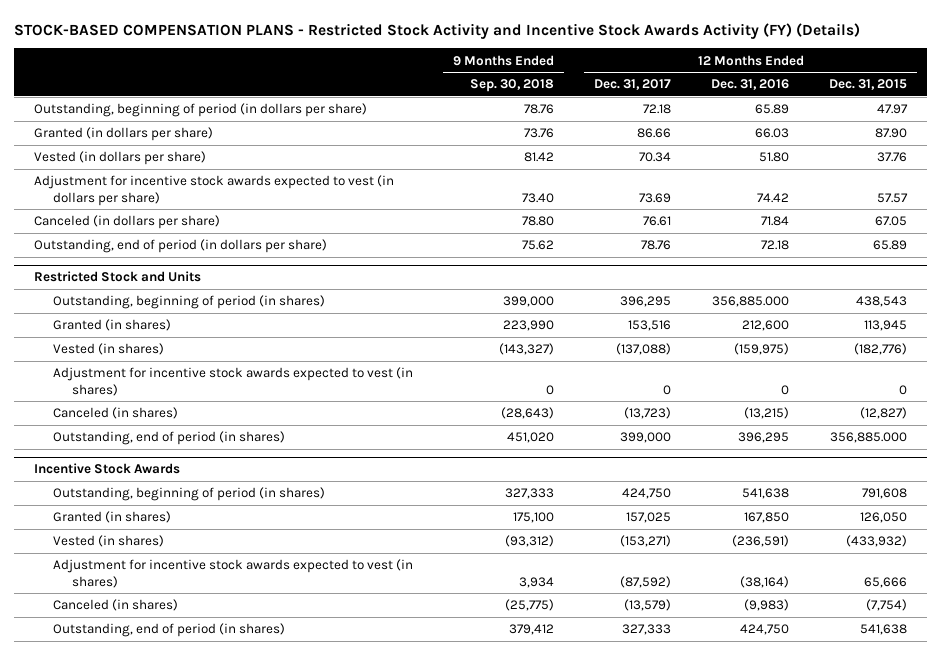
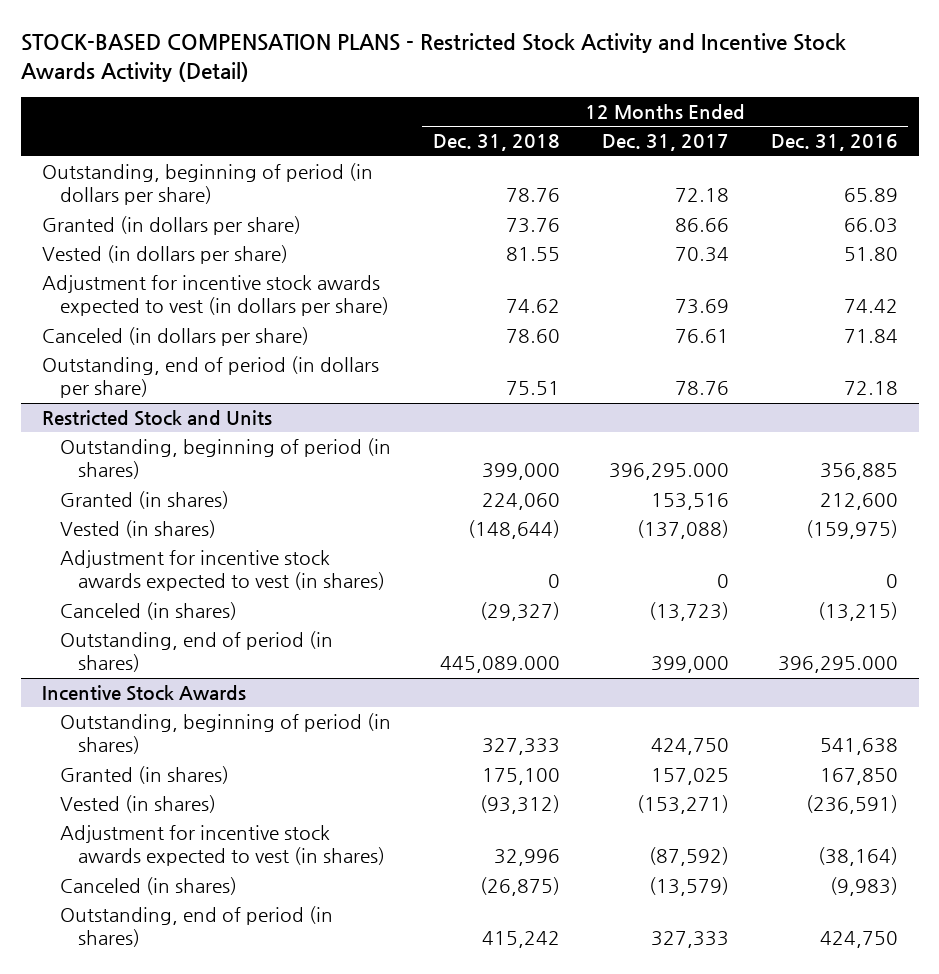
- STOCK-BASED COMPENSATION PLANS - Restricted Stock Activity and Incentive Stock Awards Activity (FY) (Details)
+ STOCK-BASED COMPENSATION PLANS - Restricted Stock Activity and Incentive Stock Awards Activity (Detail)
- | 9 Months Ended Sep. 30, 2018 | 12 Months Ended Dec. 31, 2017 | 12 Months Ended Dec. 31, 2016 | 12 Months Ended Dec. 31, 2015
+ | 12 Months Ended Dec. 31, 2018 | 12 Months Ended Dec. 31, 2017 | 12 Months Ended Dec. 31, 2016
@ Restricted Stock and Units
- Outstanding, beginning of period (in shares) | 399,000 | 396,295 | 356,885.000 | 438,543
+ Outstanding, beginning of period (in shares) | 399,000 | 396,295.000 | 356,885
- Outstanding, end of period (in shares) | 451,020 | 399,000 | 396,295 | 356,885.000
+ Outstanding, end of period (in shares) | 445,089.000 | 399,000 | 396,295.000

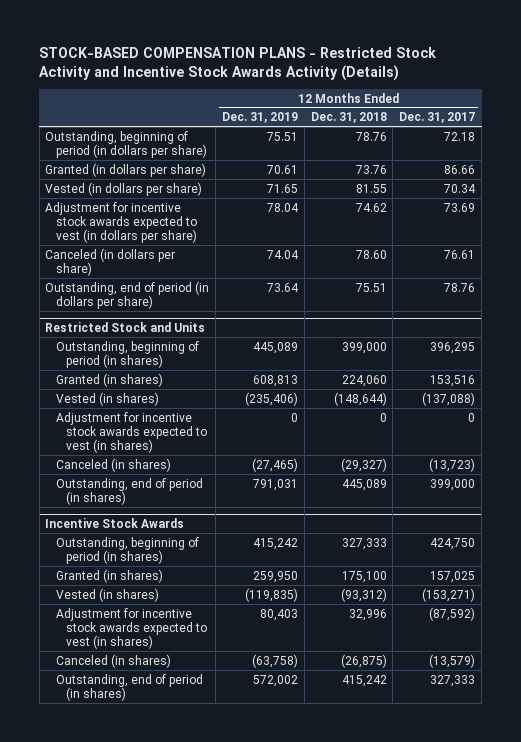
- STOCK-BASED COMPENSATION PLANS - Restricted Stock Activity and Incentive Stock Awards Activity (Detail)
+ STOCK-BASED COMPENSATION PLANS - Restricted Stock Activity and Incentive Stock Awards Activity (Details)
- | 12 Months Ended Dec. 31, 2018 | 12 Months Ended Dec. 31, 2017 | 12 Months Ended Dec. 31, 2016
+ | 12 Months Ended Dec. 31, 2019 | 12 Months Ended Dec. 31, 2018 | 12 Months Ended Dec. 31, 2017
@ Restricted Stock and Units
- Outstanding, beginning of period (in shares) | 399,000 | 396,295.000 | 356,885
+ Outstanding, beginning of period (in shares) | 445,089 | 399,000 | 396,295
- Outstanding, end of period (in shares) | 445,089.000 | 399,000 | 396,295.000
+ Outstanding, end of period (in shares) | 791,031 | 445,089 | 399,000

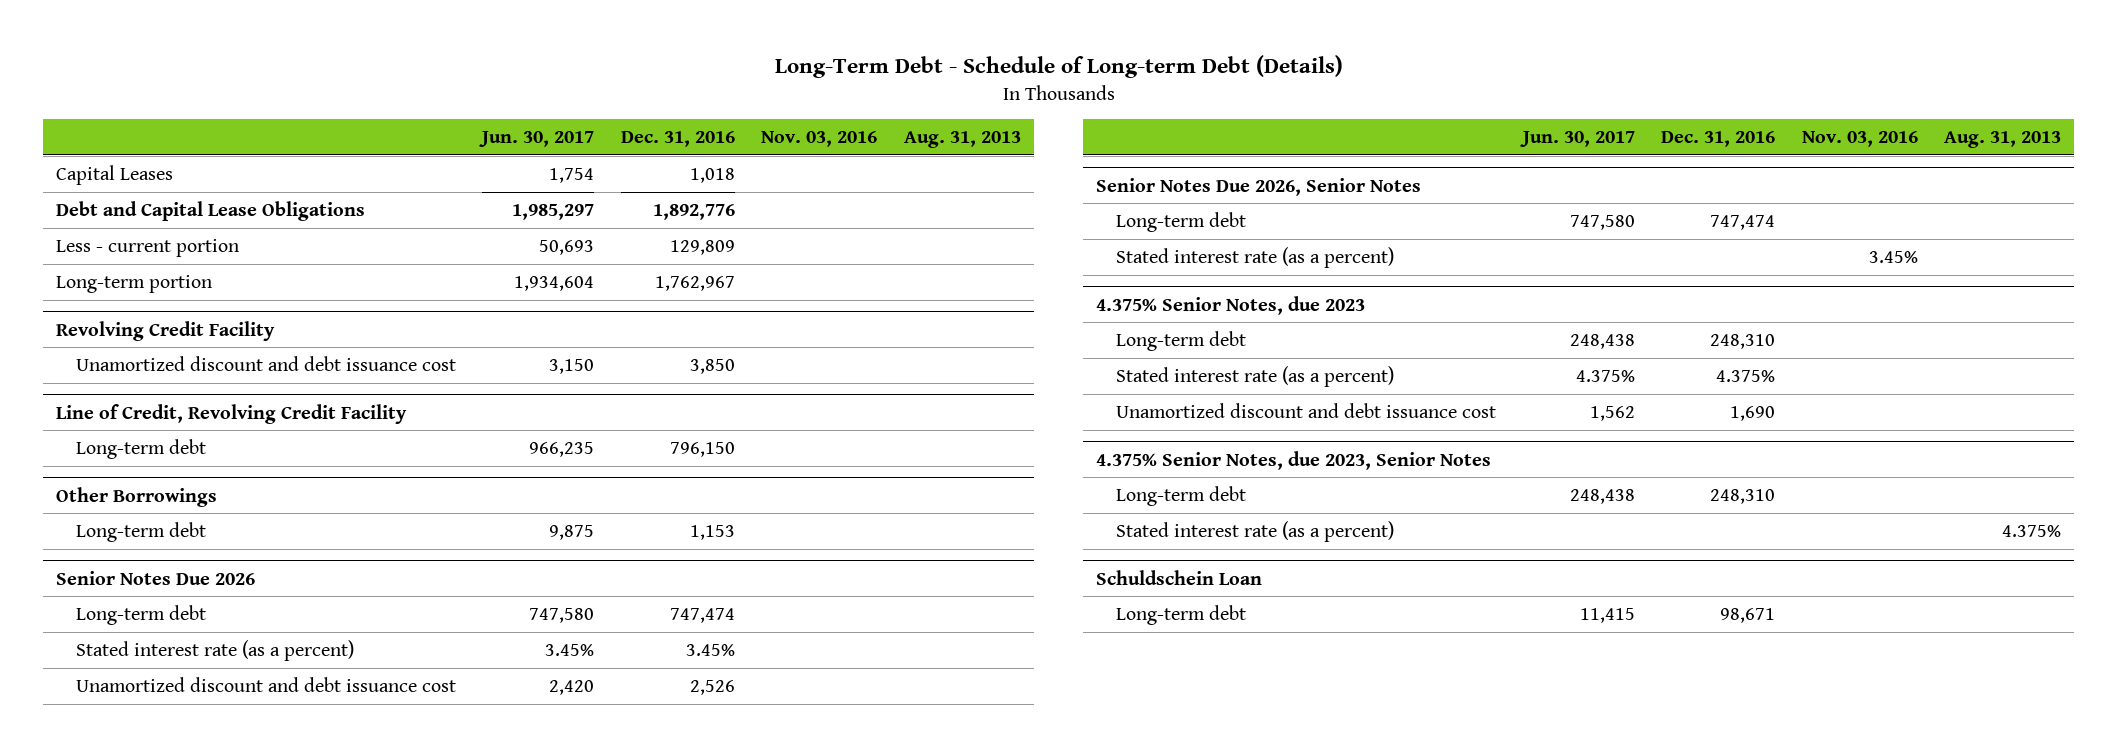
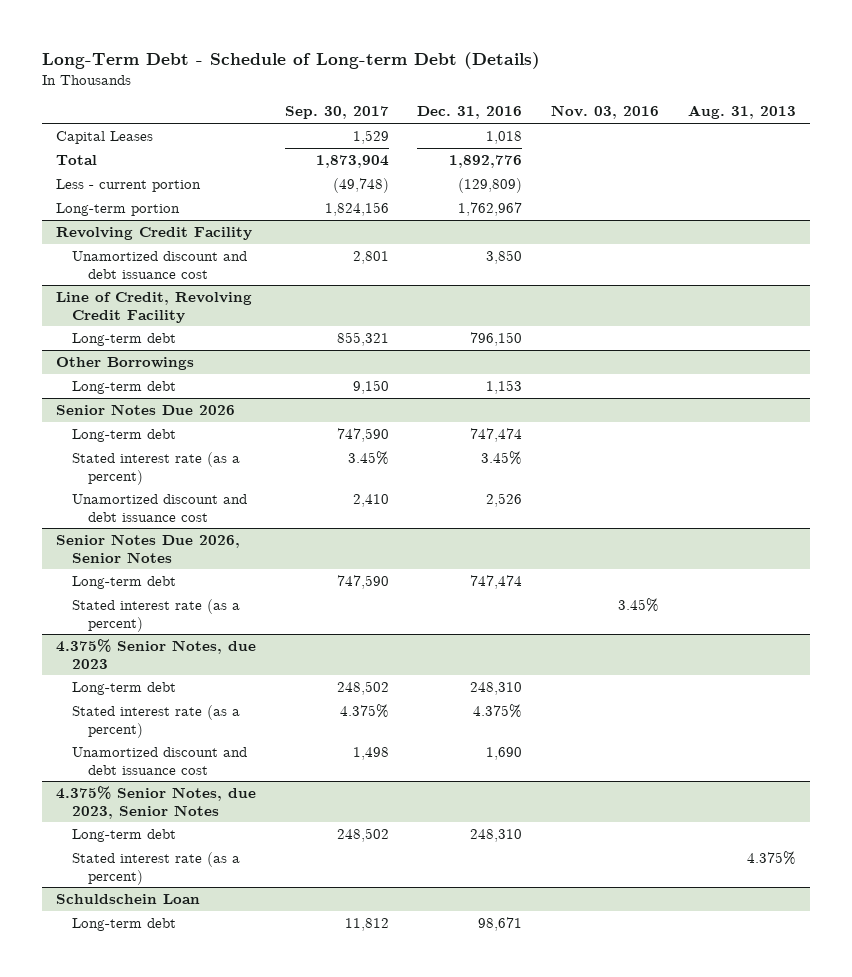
- | Jun. 30, 2017 | Dec. 31, 2016 | Nov. 03, 2016 | Aug. 31, 2013
+ | Sep. 30, 2017 | Dec. 31, 2016 | Nov. 03, 2016 | Aug. 31, 2013
- Debt and Capital Lease Obligations | 1,985,297 | 1,892,776 | |
- Less - current portion | 50,693 | 129,809 | |
+ Total | 1,873,904 | 1,892,776 | |
+ Less - current portion | (49,748) | (129,809) | |

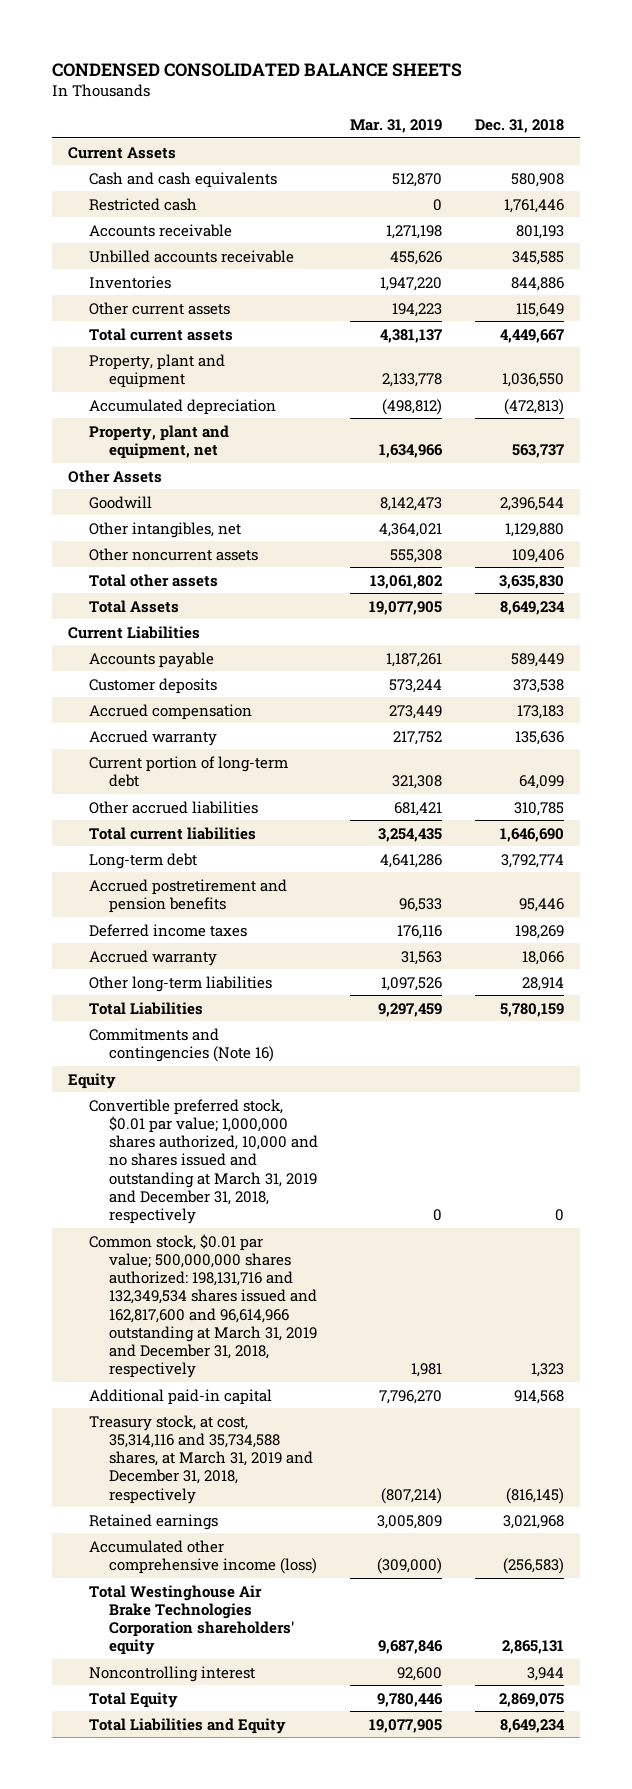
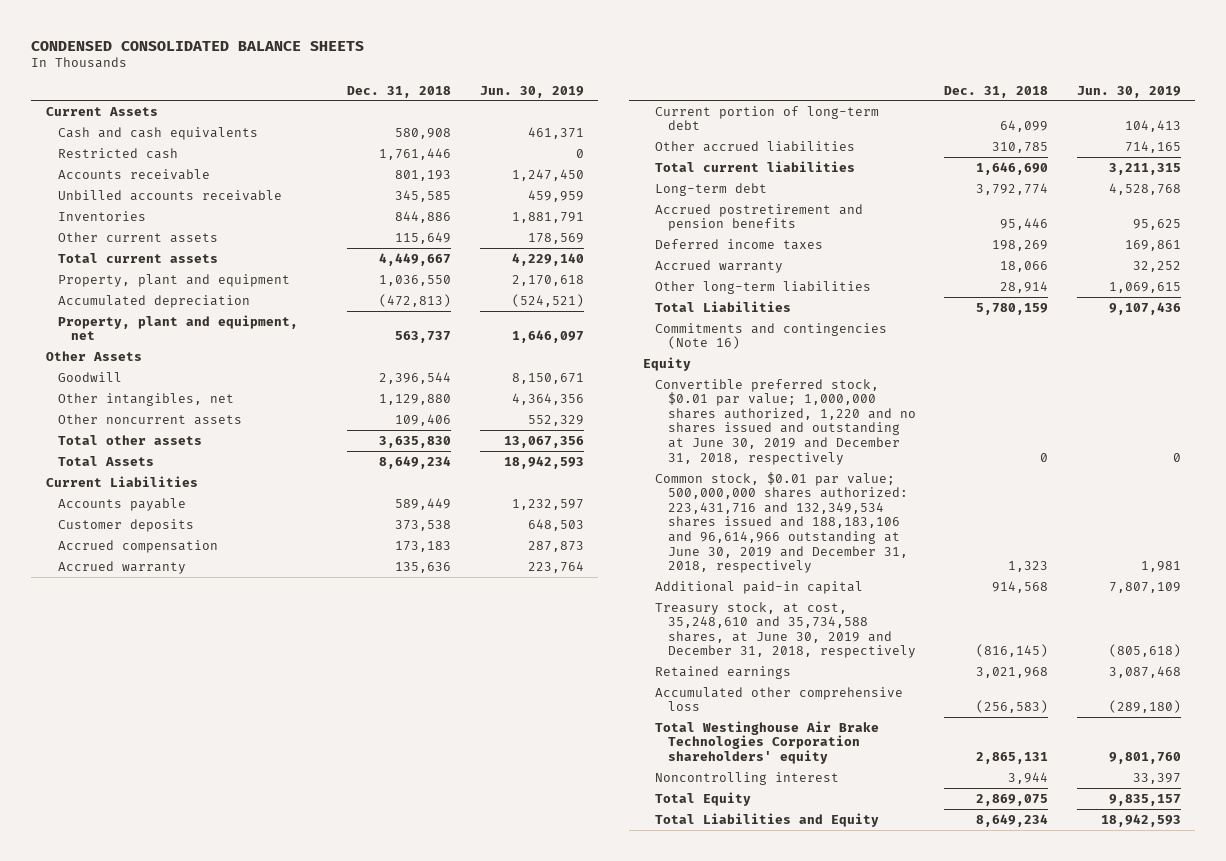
- | Mar. 31, 2019 | Dec. 31, 2018
+ | Dec. 31, 2018 | Jun. 30, 2019
- Convertible preferred stock, $0.01 par value; 1,000,000 shares authorized, 10,000 and no shares issued and outstanding at March 31, 2019 and December 31, 2018, respectively | 0 | 0
- Common stock, $0.01 par value; 500,000,000 shares authorized: 198,131,716 and 132,349,534 shares issued and 162,817,600 and 96,614,966 outstanding at March 31, 2019 and December 31, 2018, respectively | 1,981 | 1,323
+ Convertible preferred stock, $0.01 par value; 1,000,000 shares authorized, 1,220 and no shares issued and outstanding at June 30, 2019 and December 31, 2018, respectively | 0 | 0
+ Common stock, $0.01 par value; 500,000,000 shares authorized: 223,431,716 and 132,349,534 shares issued and 188,183,106 and 96,614,966 outstanding at June 30, 2019 and December 31, 2018, respectively | 1,323 | 1,981
- Treasury stock, at cost, 35,314,116 and 35,734,588 shares, at March 31, 2019 and December 31, 2018, respectively | (807,214) | (816,145)
+ Treasury stock, at cost, 35,248,610 and 35,734,588 shares, at June 30, 2019 and December 31, 2018, respectively | (816,145) | (805,618)
- Accumulated other comprehensive income (loss) | (309,000) | (256,583)
+ Accumulated other comprehensive loss | (256,583) | (289,180)

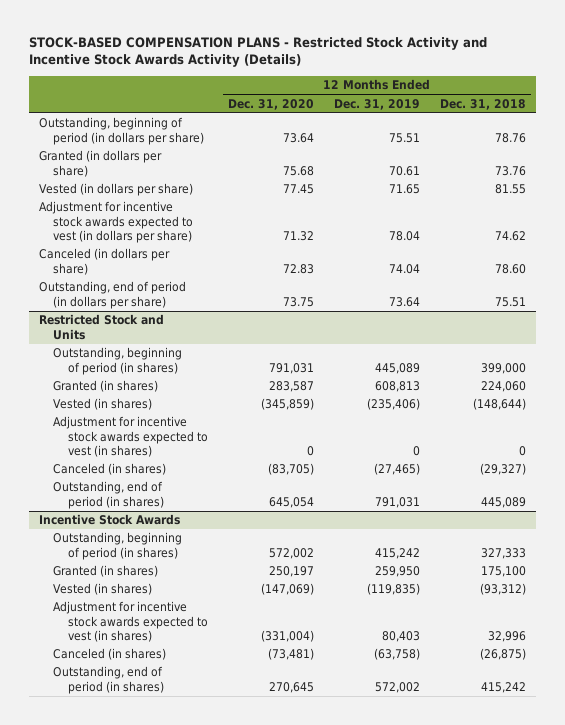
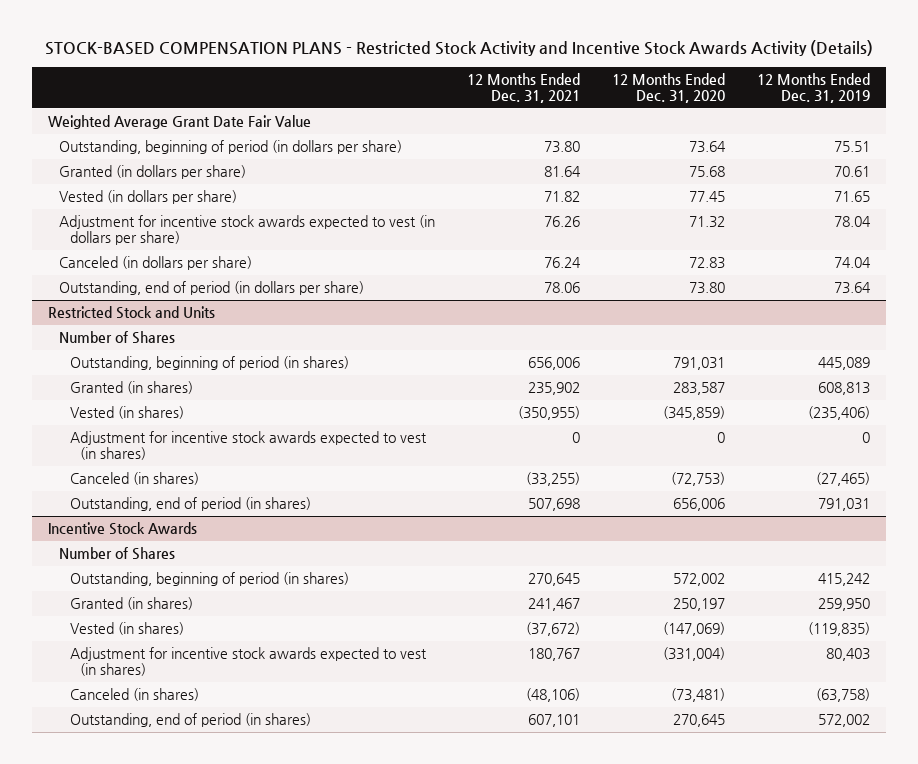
- | 12 Months Ended Dec. 31, 2020 | 12 Months Ended Dec. 31, 2019 | 12 Months Ended Dec. 31, 2018
+ | 12 Months Ended Dec. 31, 2021 | 12 Months Ended Dec. 31, 2020 | 12 Months Ended Dec. 31, 2019
+ Weighted Average Grant Date Fair Value
- Outstanding, end of period (in dollars per share) | 73.75 | 73.64 | 75.51
+ Outstanding, end of period (in dollars per share) | 78.06 | 73.80 | 73.64
@ Restricted Stock and Units
+ Number of Shares
- Canceled (in shares) | (83,705) | (27,465) | (29,327)
- Outstanding, end of period (in shares) | 645,054 | 791,031 | 445,089
+ Canceled (in shares) | (33,255) | (72,753) | (27,465)
+ Outstanding, end of period (in shares) | 507,698 | 656,006 | 791,031
@ Incentive Stock Awards
+ Number of Shares

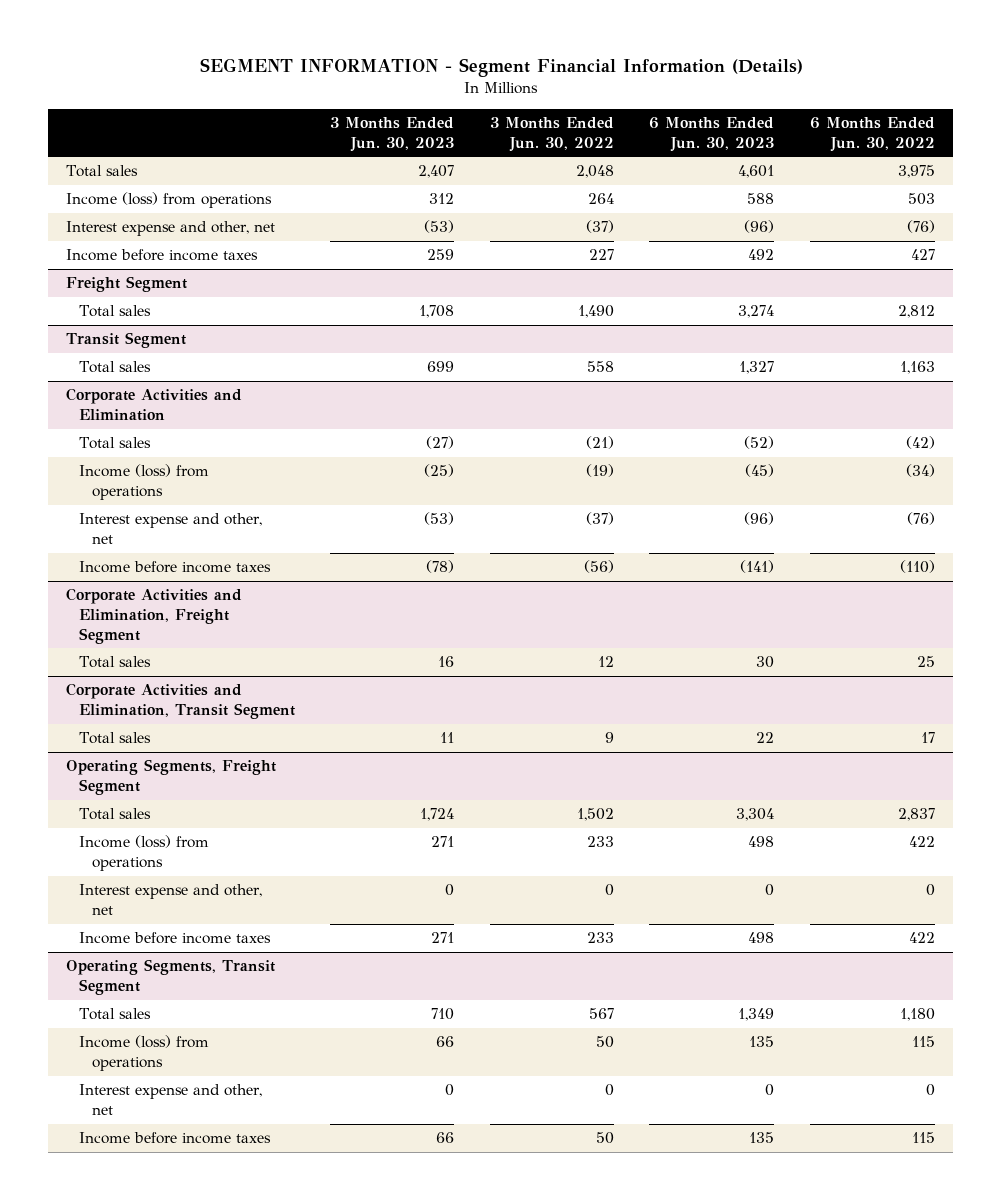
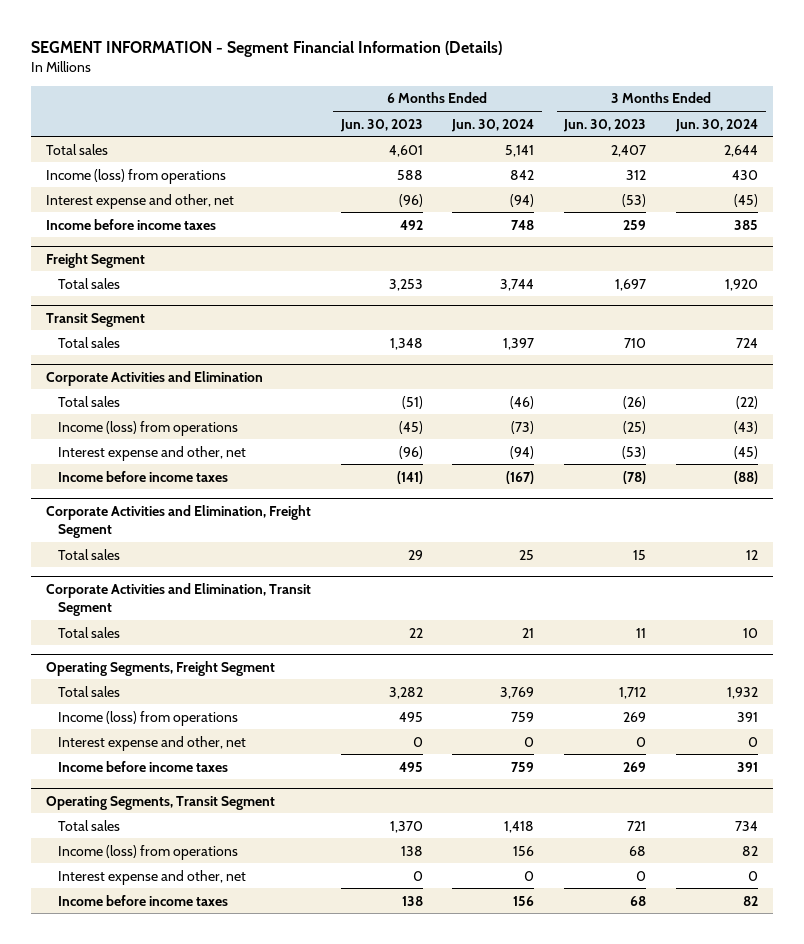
- | 3 Months Ended Jun. 30, 2023 | 3 Months Ended Jun. 30, 2022 | 6 Months Ended Jun. 30, 2023 | 6 Months Ended Jun. 30, 2022
+ | 6 Months Ended Jun. 30, 2023 | 6 Months Ended Jun. 30, 2024 | 3 Months Ended Jun. 30, 2023 | 3 Months Ended Jun. 30, 2024
@ Freight Segment
- Total sales | 1,708 | 1,490 | 3,274 | 2,812
+ Total sales | 3,253 | 3,744 | 1,697 | 1,920
@ Transit Segment
- Total sales | 699 | 558 | 1,327 | 1,163
+ Total sales | 1,348 | 1,397 | 710 | 724
@ Corporate Activities and Elimination
- Total sales | (27) | (21) | (52) | (42)
+ Total sales | (51) | (46) | (26) | (22)
@ Corporate Activities and Elimination, Freight Segment
- Total sales | 16 | 12 | 30 | 25
+ Total sales | 29 | 25 | 15 | 12
@ Operating Segments, Freight Segment
- Total sales | 1,724 | 1,502 | 3,304 | 2,837
- Income (loss) from operations | 271 | 233 | 498 | 422
+ Total sales | 3,282 | 3,769 | 1,712 | 1,932
+ Income (loss) from operations | 495 | 759 | 269 | 391
- Income before income taxes | 271 | 233 | 498 | 422
+ Income before income taxes | 495 | 759 | 269 | 391
@ Operating Segments, Transit Segment
- Total sales | 710 | 567 | 1,349 | 1,180
- Income (loss) from operations | 66 | 50 | 135 | 115
+ Total sales | 1,370 | 1,418 | 721 | 734
+ Income (loss) from operations | 138 | 156 | 68 | 82
- Income before income taxes | 66 | 50 | 135 | 115
+ Income before income taxes | 138 | 156 | 68 | 82

